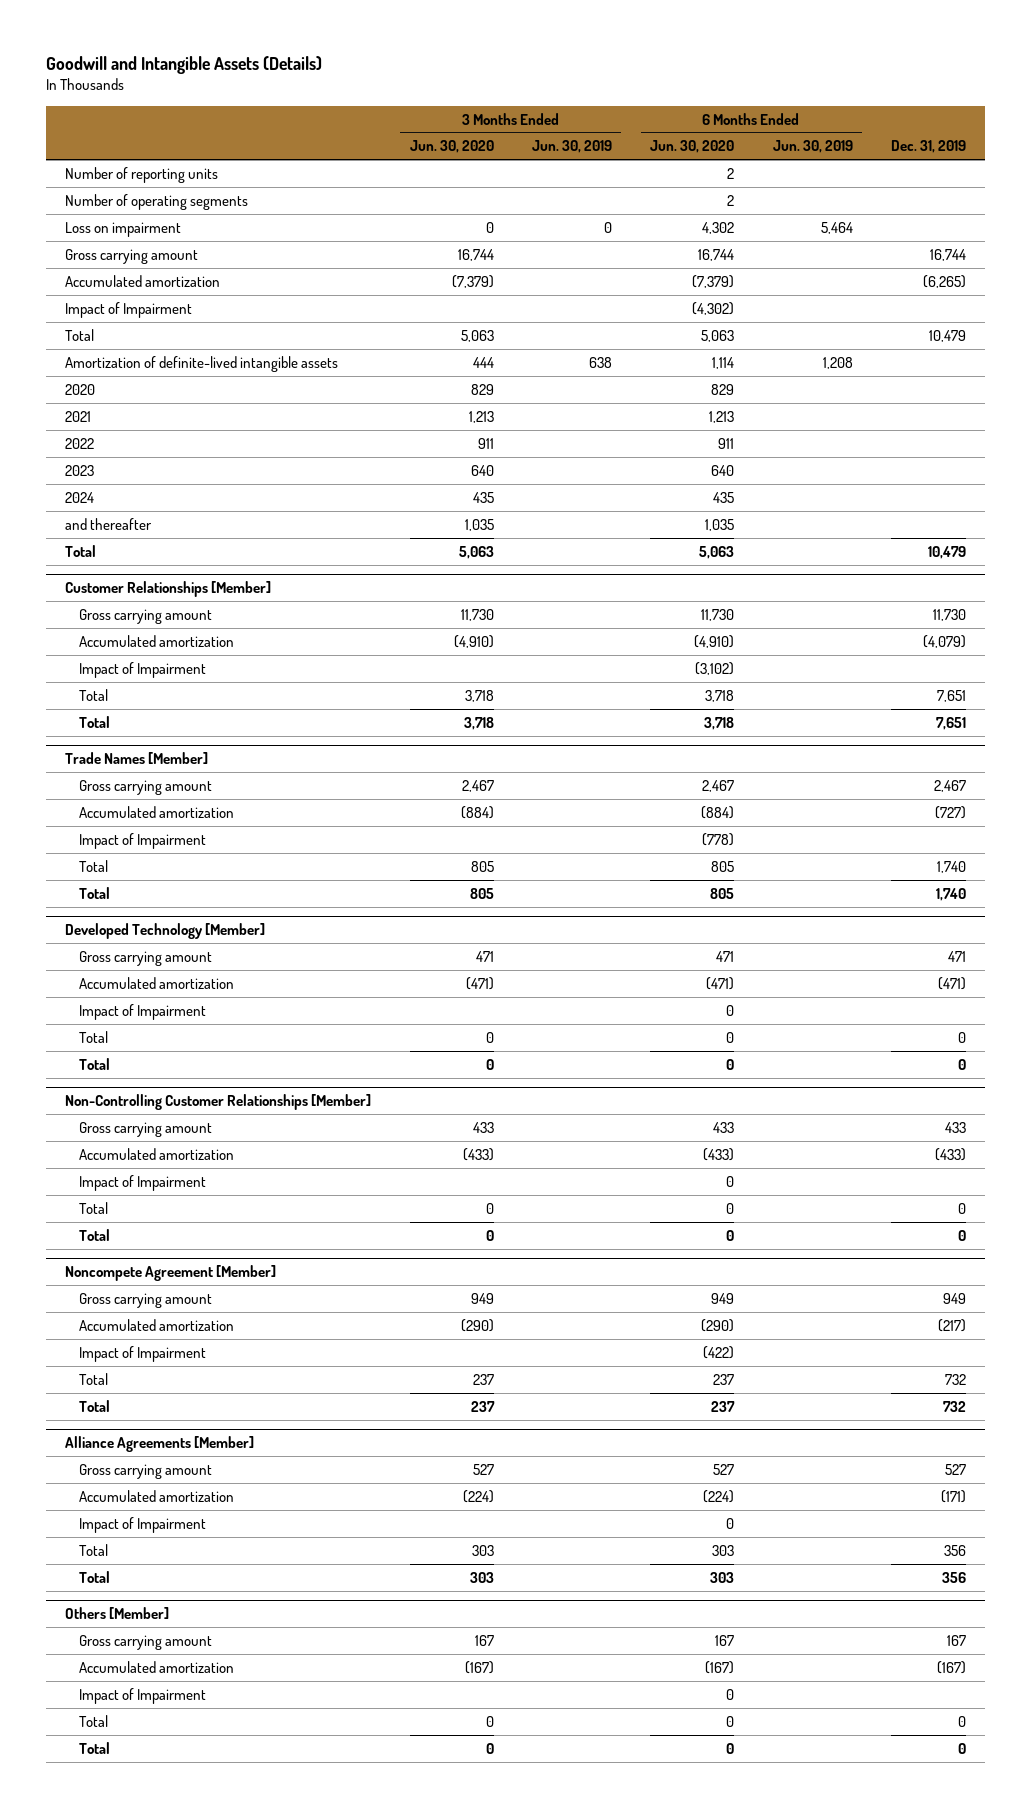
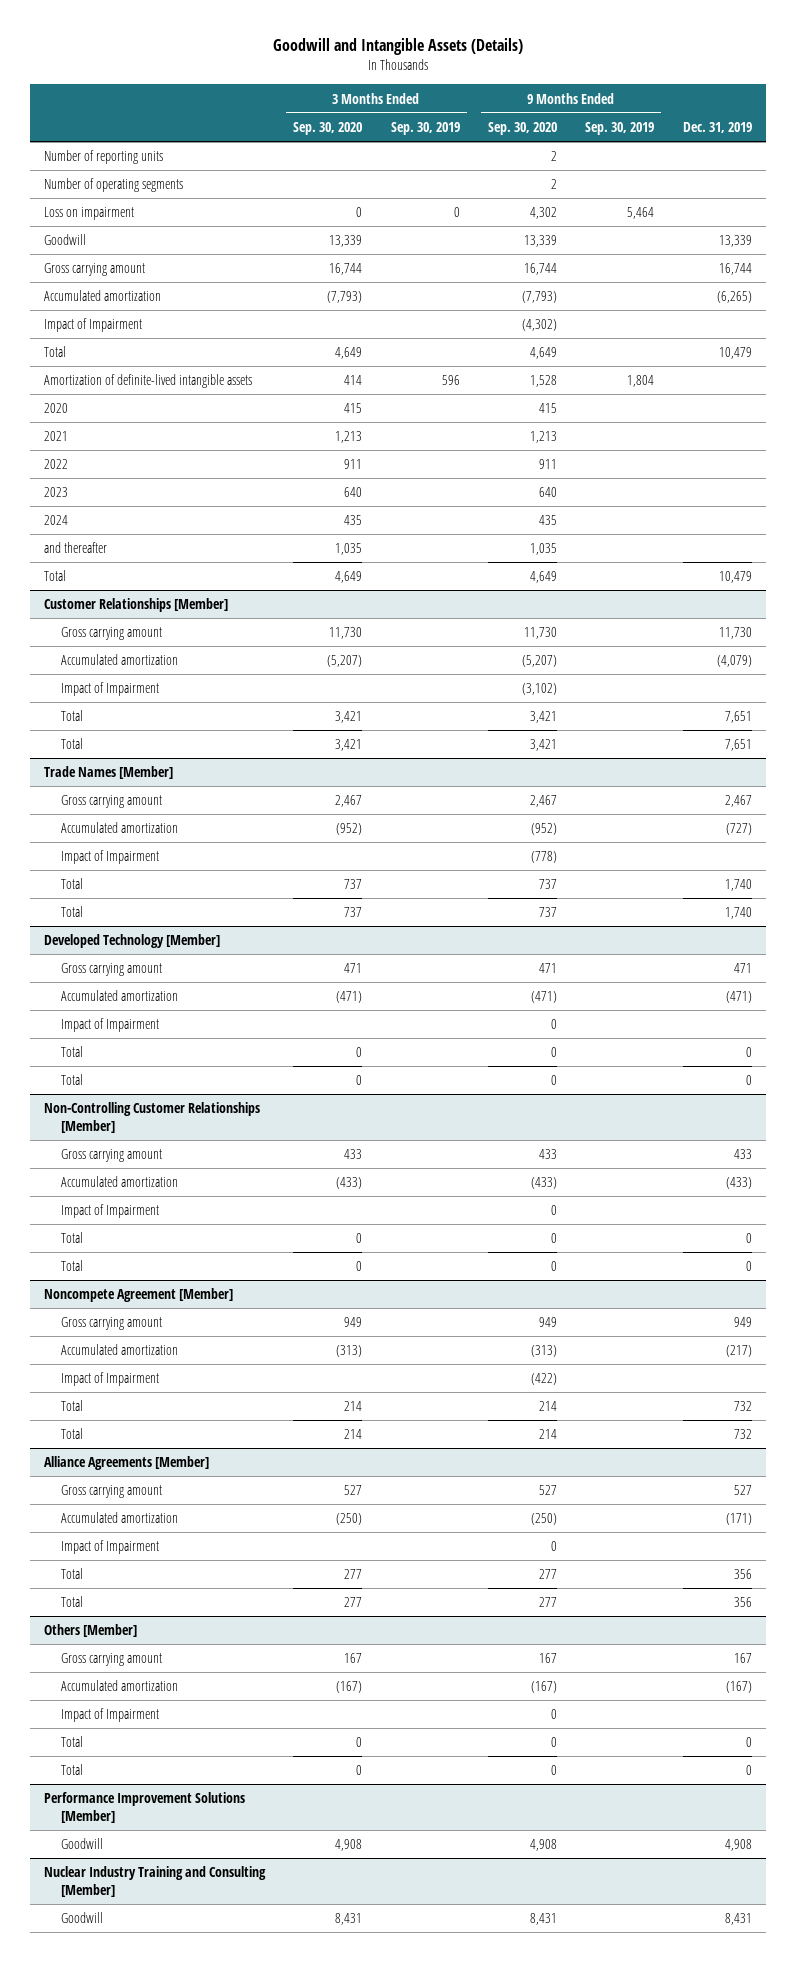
- | 3 Months Ended Jun. 30, 2020 | 3 Months Ended Jun. 30, 2019 | 6 Months Ended Jun. 30, 2020 | 6 Months Ended Jun. 30, 2019 | Dec. 31, 2019
+ | 3 Months Ended Sep. 30, 2020 | 3 Months Ended Sep. 30, 2019 | 9 Months Ended Sep. 30, 2020 | 9 Months Ended Sep. 30, 2019 | Dec. 31, 2019
+ Goodwill | 13,339 | | 13,339 | | 13,339
+ Performance Improvement Solutions [Member]
+ Goodwill | 4,908 | | 4,908 | | 4,908
+ Nuclear Industry Training and Consulting [Member]
+ Goodwill | 8,431 | | 8,431 | | 8,431

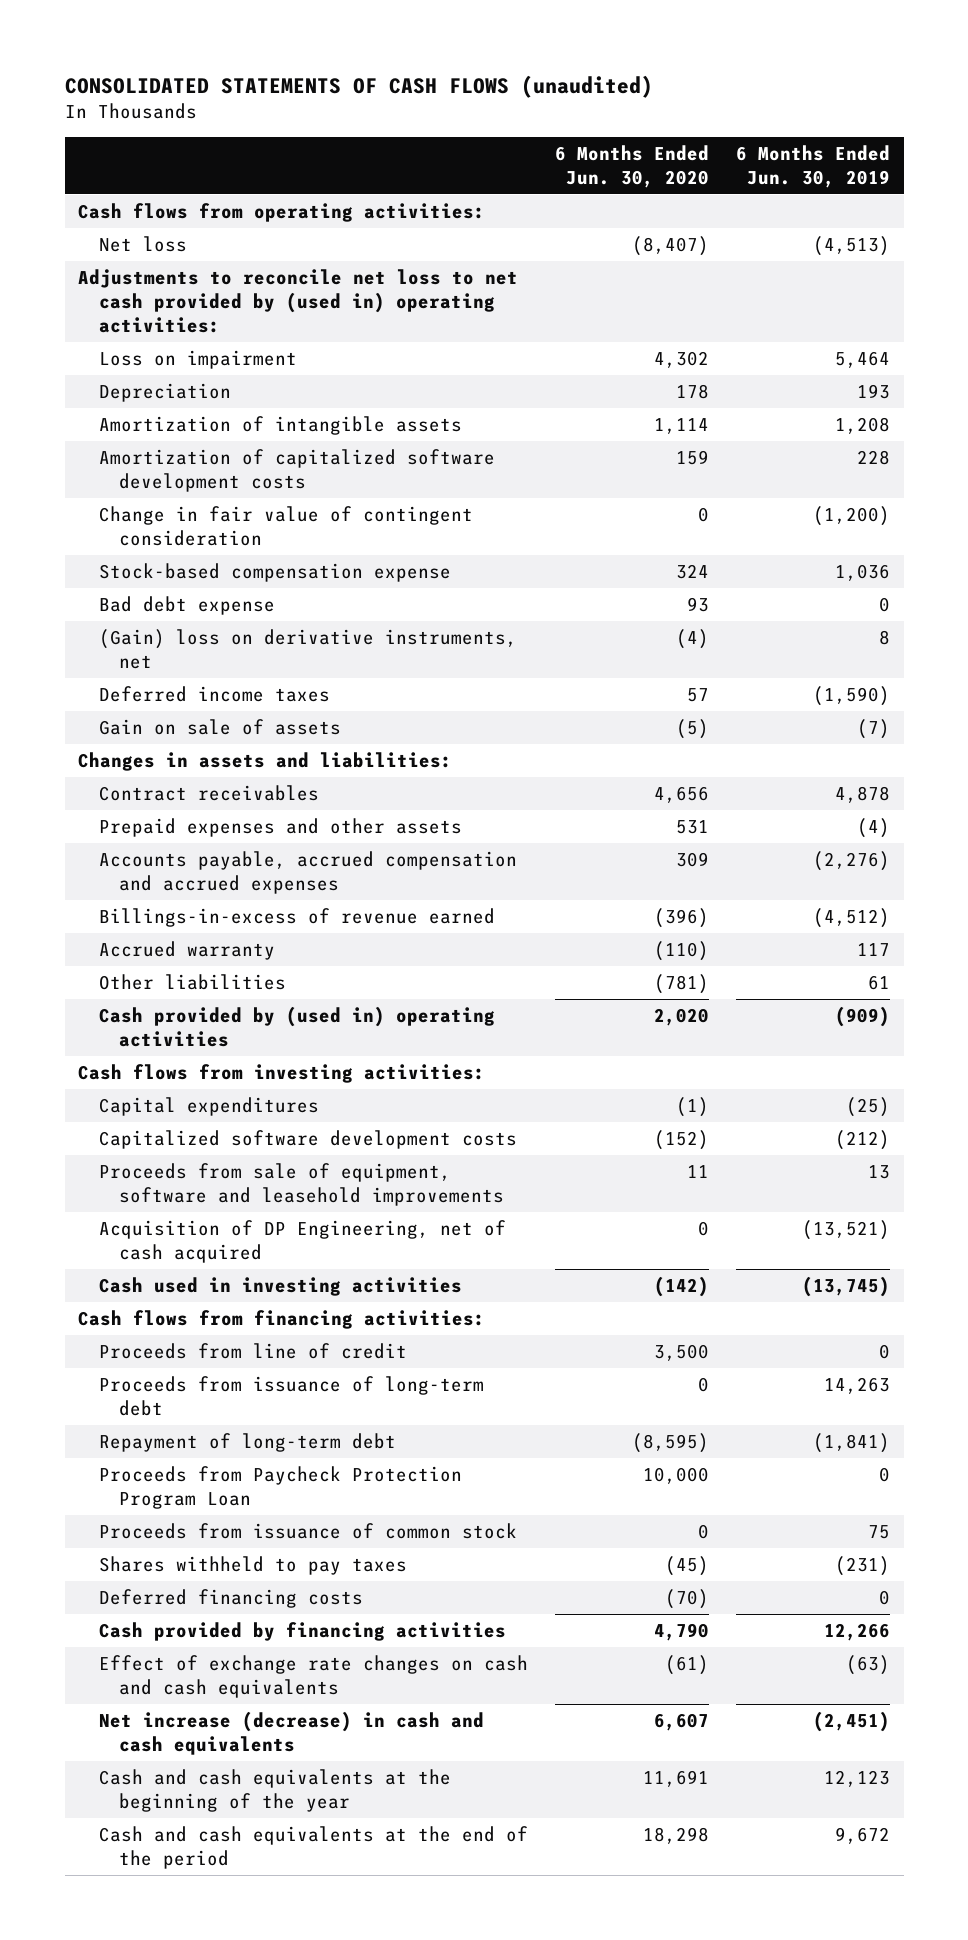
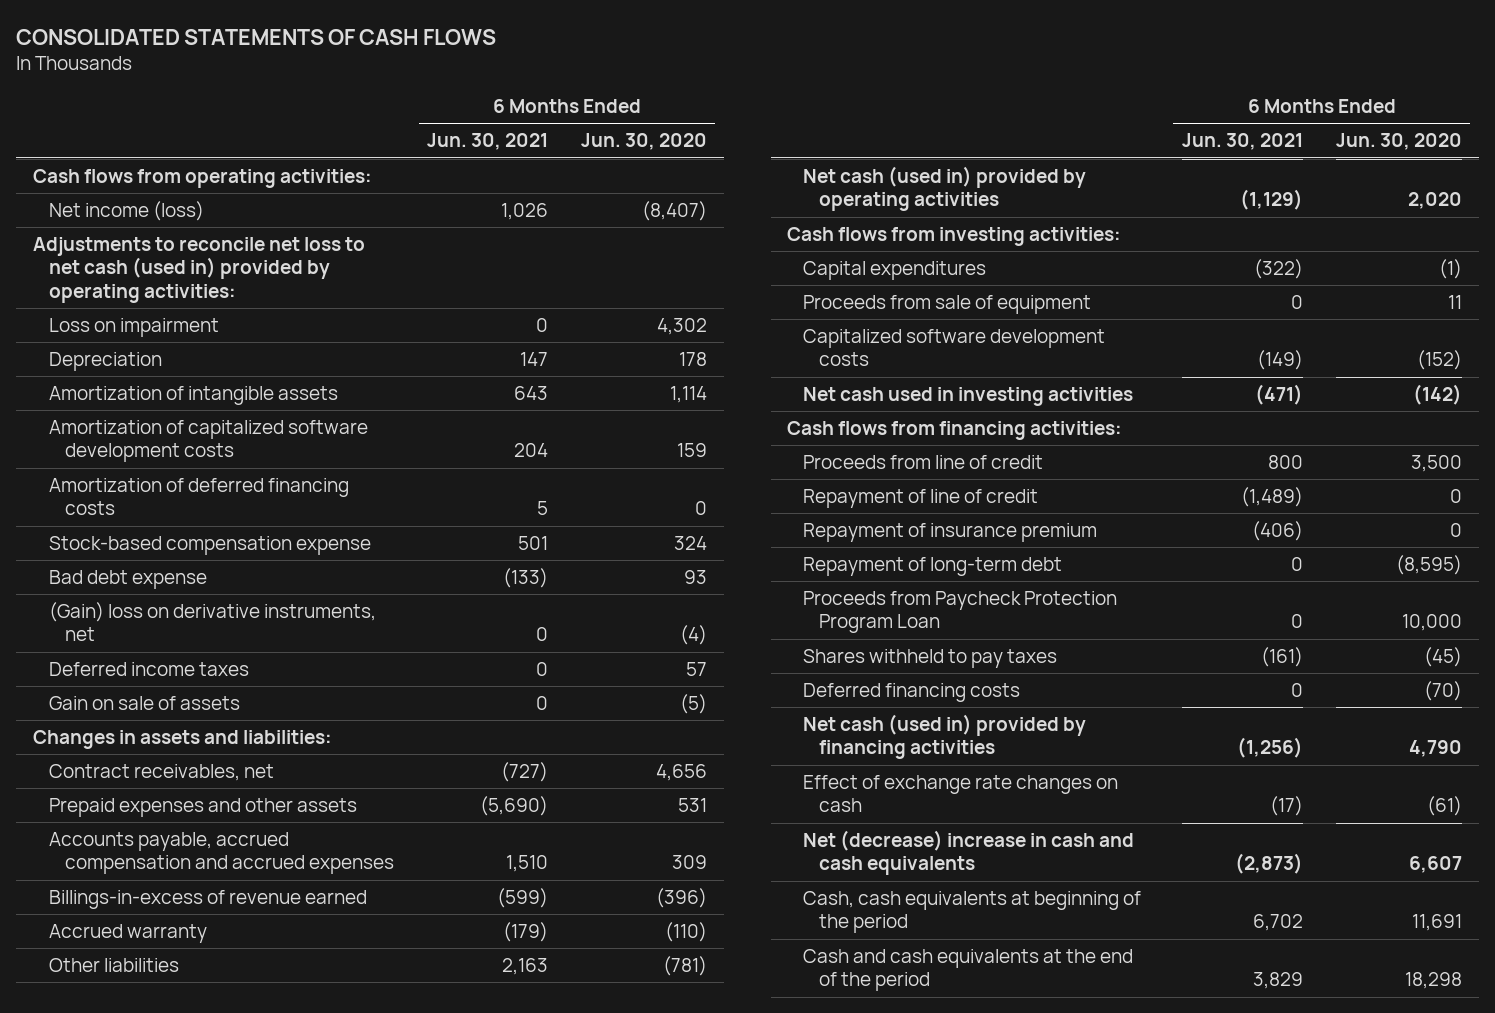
- CONSOLIDATED STATEMENTS OF CASH FLOWS (unaudited)
+ CONSOLIDATED STATEMENTS OF CASH FLOWS
- | 6 Months Ended Jun. 30, 2020 | 6 Months Ended Jun. 30, 2019
+ | 6 Months Ended Jun. 30, 2021 | 6 Months Ended Jun. 30, 2020
- Net loss | (8,407) | (4,513)
- Adjustments to reconcile net loss to net cash provided by (used in) operating activities:
+ Net income (loss) | 1,026 | (8,407)
+ Adjustments to reconcile net loss to net cash (used in) provided by operating activities:
- Change in fair value of contingent consideration | 0 | (1,200)
+ Amortization of deferred financing costs | 5 | 0
- Contract receivables | 4,656 | 4,878
+ Contract receivables, net | (727) | 4,656
- Cash provided by (used in) operating activities | 2,020 | (909)
+ Net cash (used in) provided by operating activities | (1,129) | 2,020
+ Proceeds from sale of equipment | 0 | 11
- Proceeds from sale of equipment, software and leasehold improvements | 11 | 13
- Acquisition of DP Engineering, net of cash acquired | 0 | (13,521)
- Cash used in investing activities | (142) | (13,745)
+ Net cash used in investing activities | (471) | (142)
- Proceeds from issuance of long-term debt | 0 | 14,263
+ Repayment of line of credit | (1,489) | 0
+ Repayment of insurance premium | (406) | 0
- Proceeds from issuance of common stock | 0 | 75
- Cash provided by financing activities | 4,790 | 12,266
- Effect of exchange rate changes on cash and cash equivalents | (61) | (63)
- Net increase (decrease) in cash and cash equivalents | 6,607 | (2,451)
- Cash and cash equivalents at the beginning of the year | 11,691 | 12,123
+ Net cash (used in) provided by financing activities | (1,256) | 4,790
+ Effect of exchange rate changes on cash | (17) | (61)
+ Net (decrease) increase in cash and cash equivalents | (2,873) | 6,607
+ Cash, cash equivalents at beginning of the period | 6,702 | 11,691

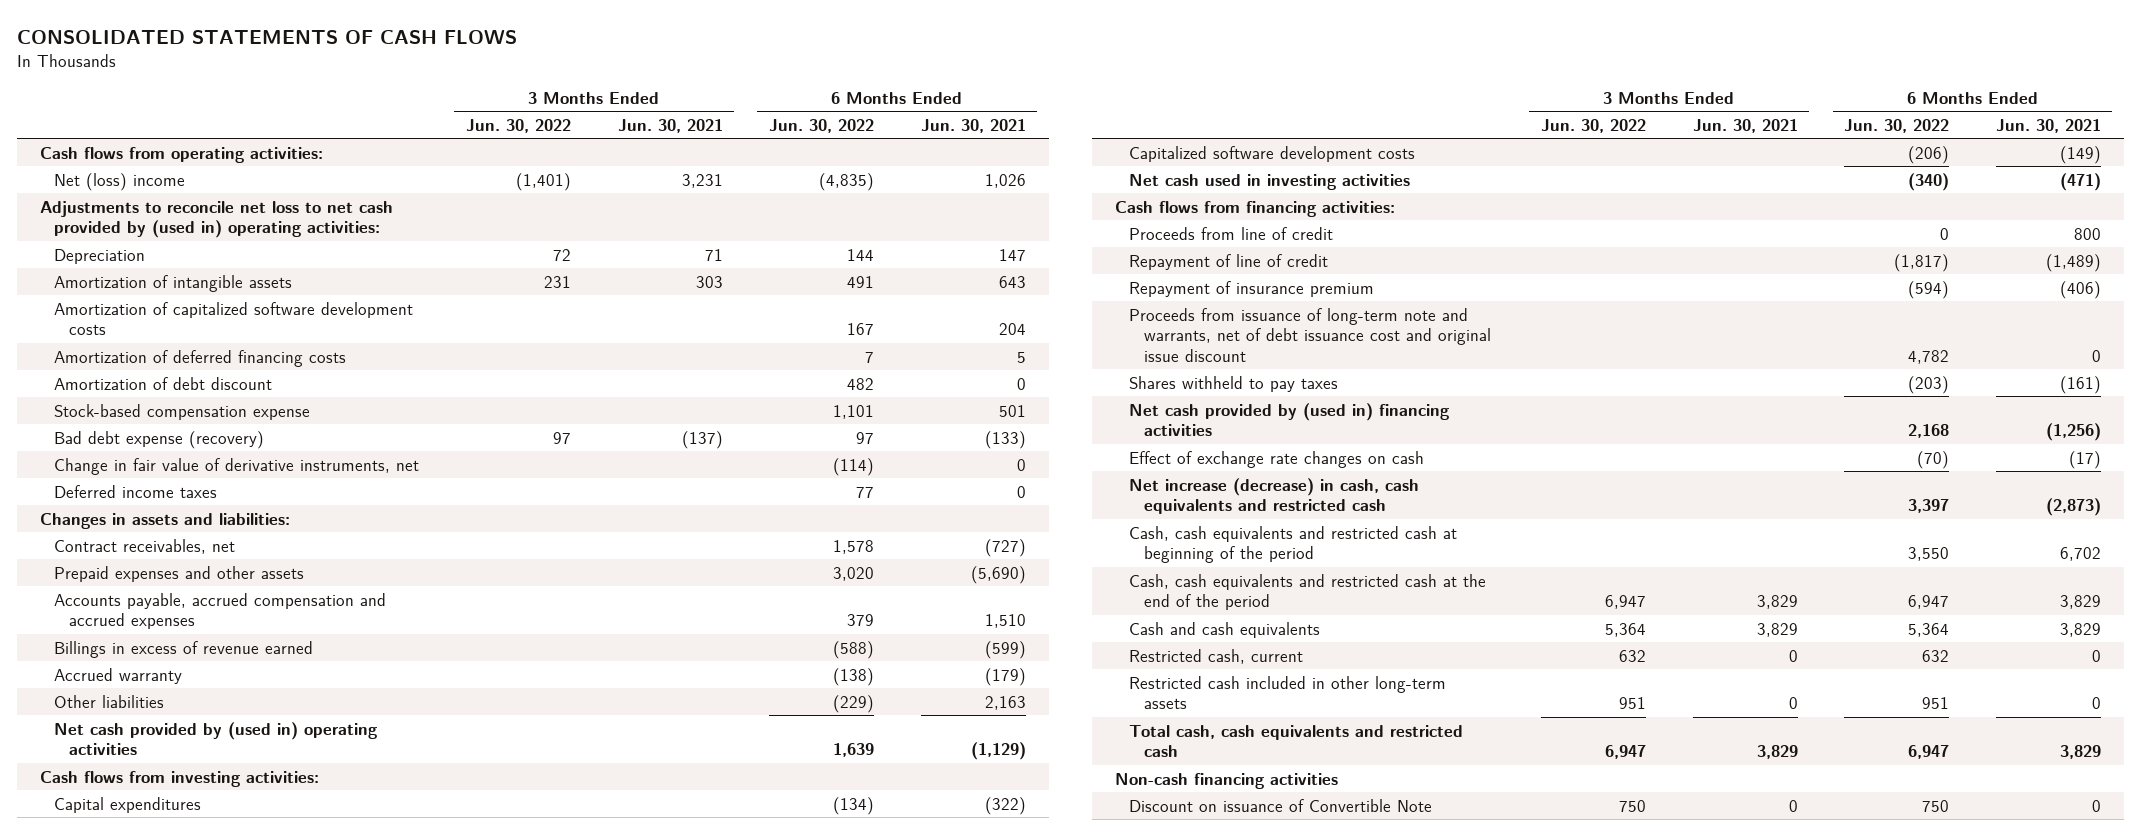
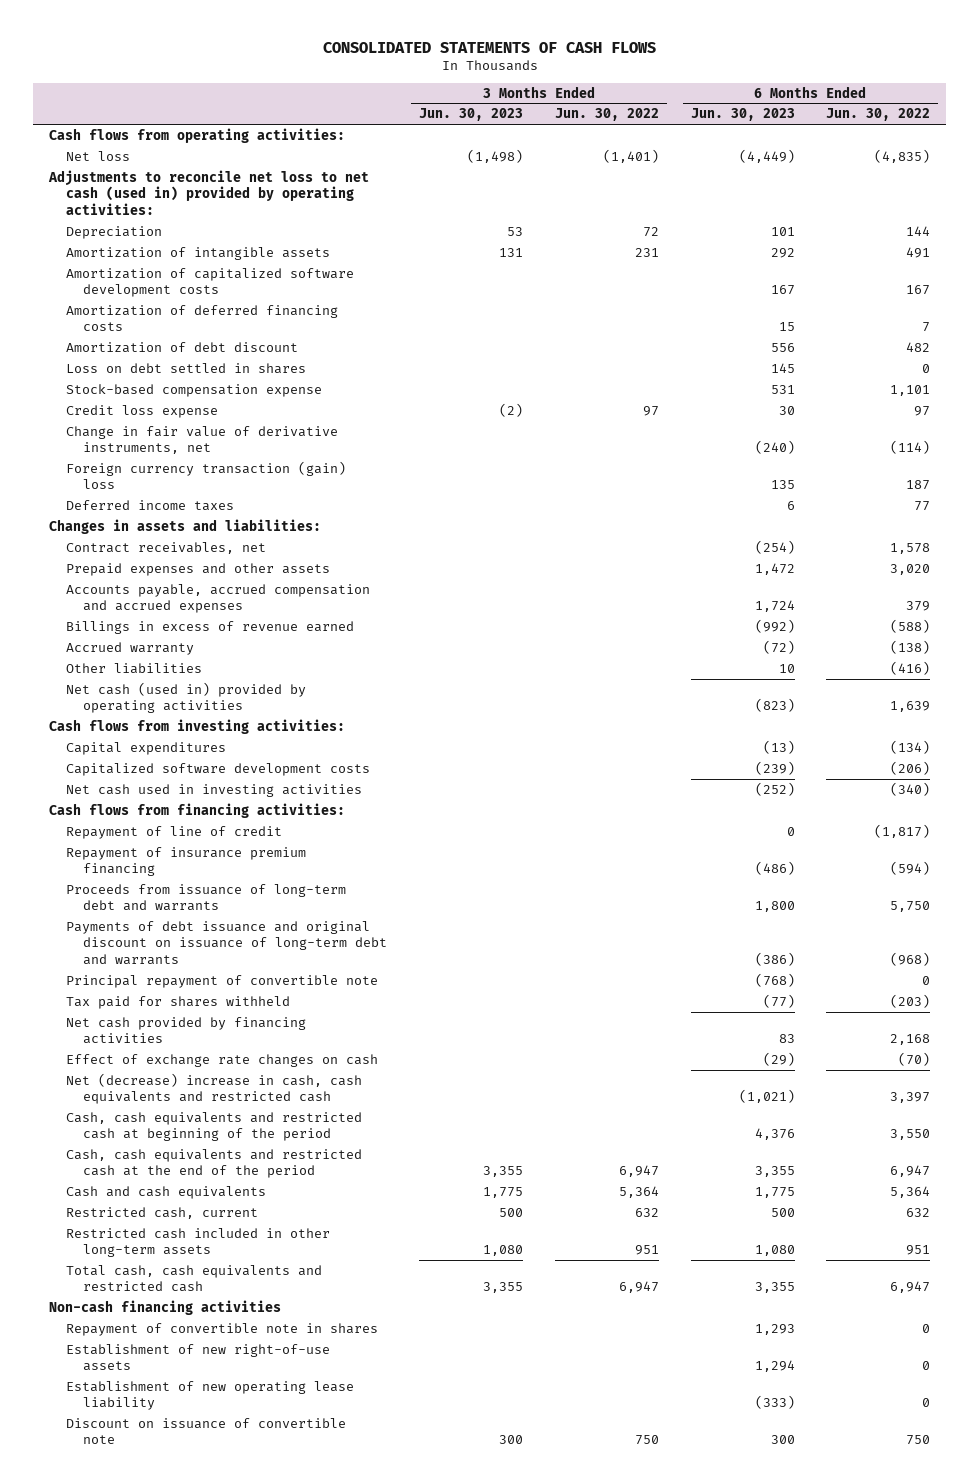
- | 3 Months Ended Jun. 30, 2022 | 3 Months Ended Jun. 30, 2021 | 6 Months Ended Jun. 30, 2022 | 6 Months Ended Jun. 30, 2021
+ | 3 Months Ended Jun. 30, 2023 | 3 Months Ended Jun. 30, 2022 | 6 Months Ended Jun. 30, 2023 | 6 Months Ended Jun. 30, 2022
- Net (loss) income | (1,401) | 3,231 | (4,835) | 1,026
- Adjustments to reconcile net loss to net cash provided by (used in) operating activities:
+ Net loss | (1,498) | (1,401) | (4,449) | (4,835)
+ Adjustments to reconcile net loss to net cash (used in) provided by operating activities:
+ Loss on debt settled in shares | | | 145 | 0
- Bad debt expense (recovery) | 97 | (137) | 97 | (133)
+ Credit loss expense | (2) | 97 | 30 | 97
+ Foreign currency transaction (gain) loss | | | 135 | 187
- Other liabilities | | | (229) | 2,163
- Net cash provided by (used in) operating activities | | | 1,639 | (1,129)
+ Other liabilities | | | 10 | (416)
+ Net cash (used in) provided by operating activities | | | (823) | 1,639
- Proceeds from line of credit | | | 0 | 800
- Repayment of insurance premium | | | (594) | (406)
- Proceeds from issuance of long-term note and warrants, net of debt issuance cost and original issue discount | | | 4,782 | 0
- Shares withheld to pay taxes | | | (203) | (161)
- Net cash provided by (used in) financing activities | | | 2,168 | (1,256)
+ Repayment of insurance premium financing | | | (486) | (594)
+ Proceeds from issuance of long-term debt and warrants | | | 1,800 | 5,750
+ Payments of debt issuance and original discount on issuance of long-term debt and warrants | | | (386) | (968)
+ Principal repayment of convertible note | | | (768) | 0
+ Tax paid for shares withheld | | | (77) | (203)
+ Net cash provided by financing activities | | | 83 | 2,168
- Net increase (decrease) in cash, cash equivalents and restricted cash | | | 3,397 | (2,873)
+ Net (decrease) increase in cash, cash equivalents and restricted cash | | | (1,021) | 3,397
- Discount on issuance of Convertible Note | 750 | 0 | 750 | 0
+ Repayment of convertible note in shares | | | 1,293 | 0
+ Establishment of new right-of-use assets | | | 1,294 | 0
+ Establishment of new operating lease liability | | | (333) | 0
+ Discount on issuance of convertible note | 300 | 750 | 300 | 750

